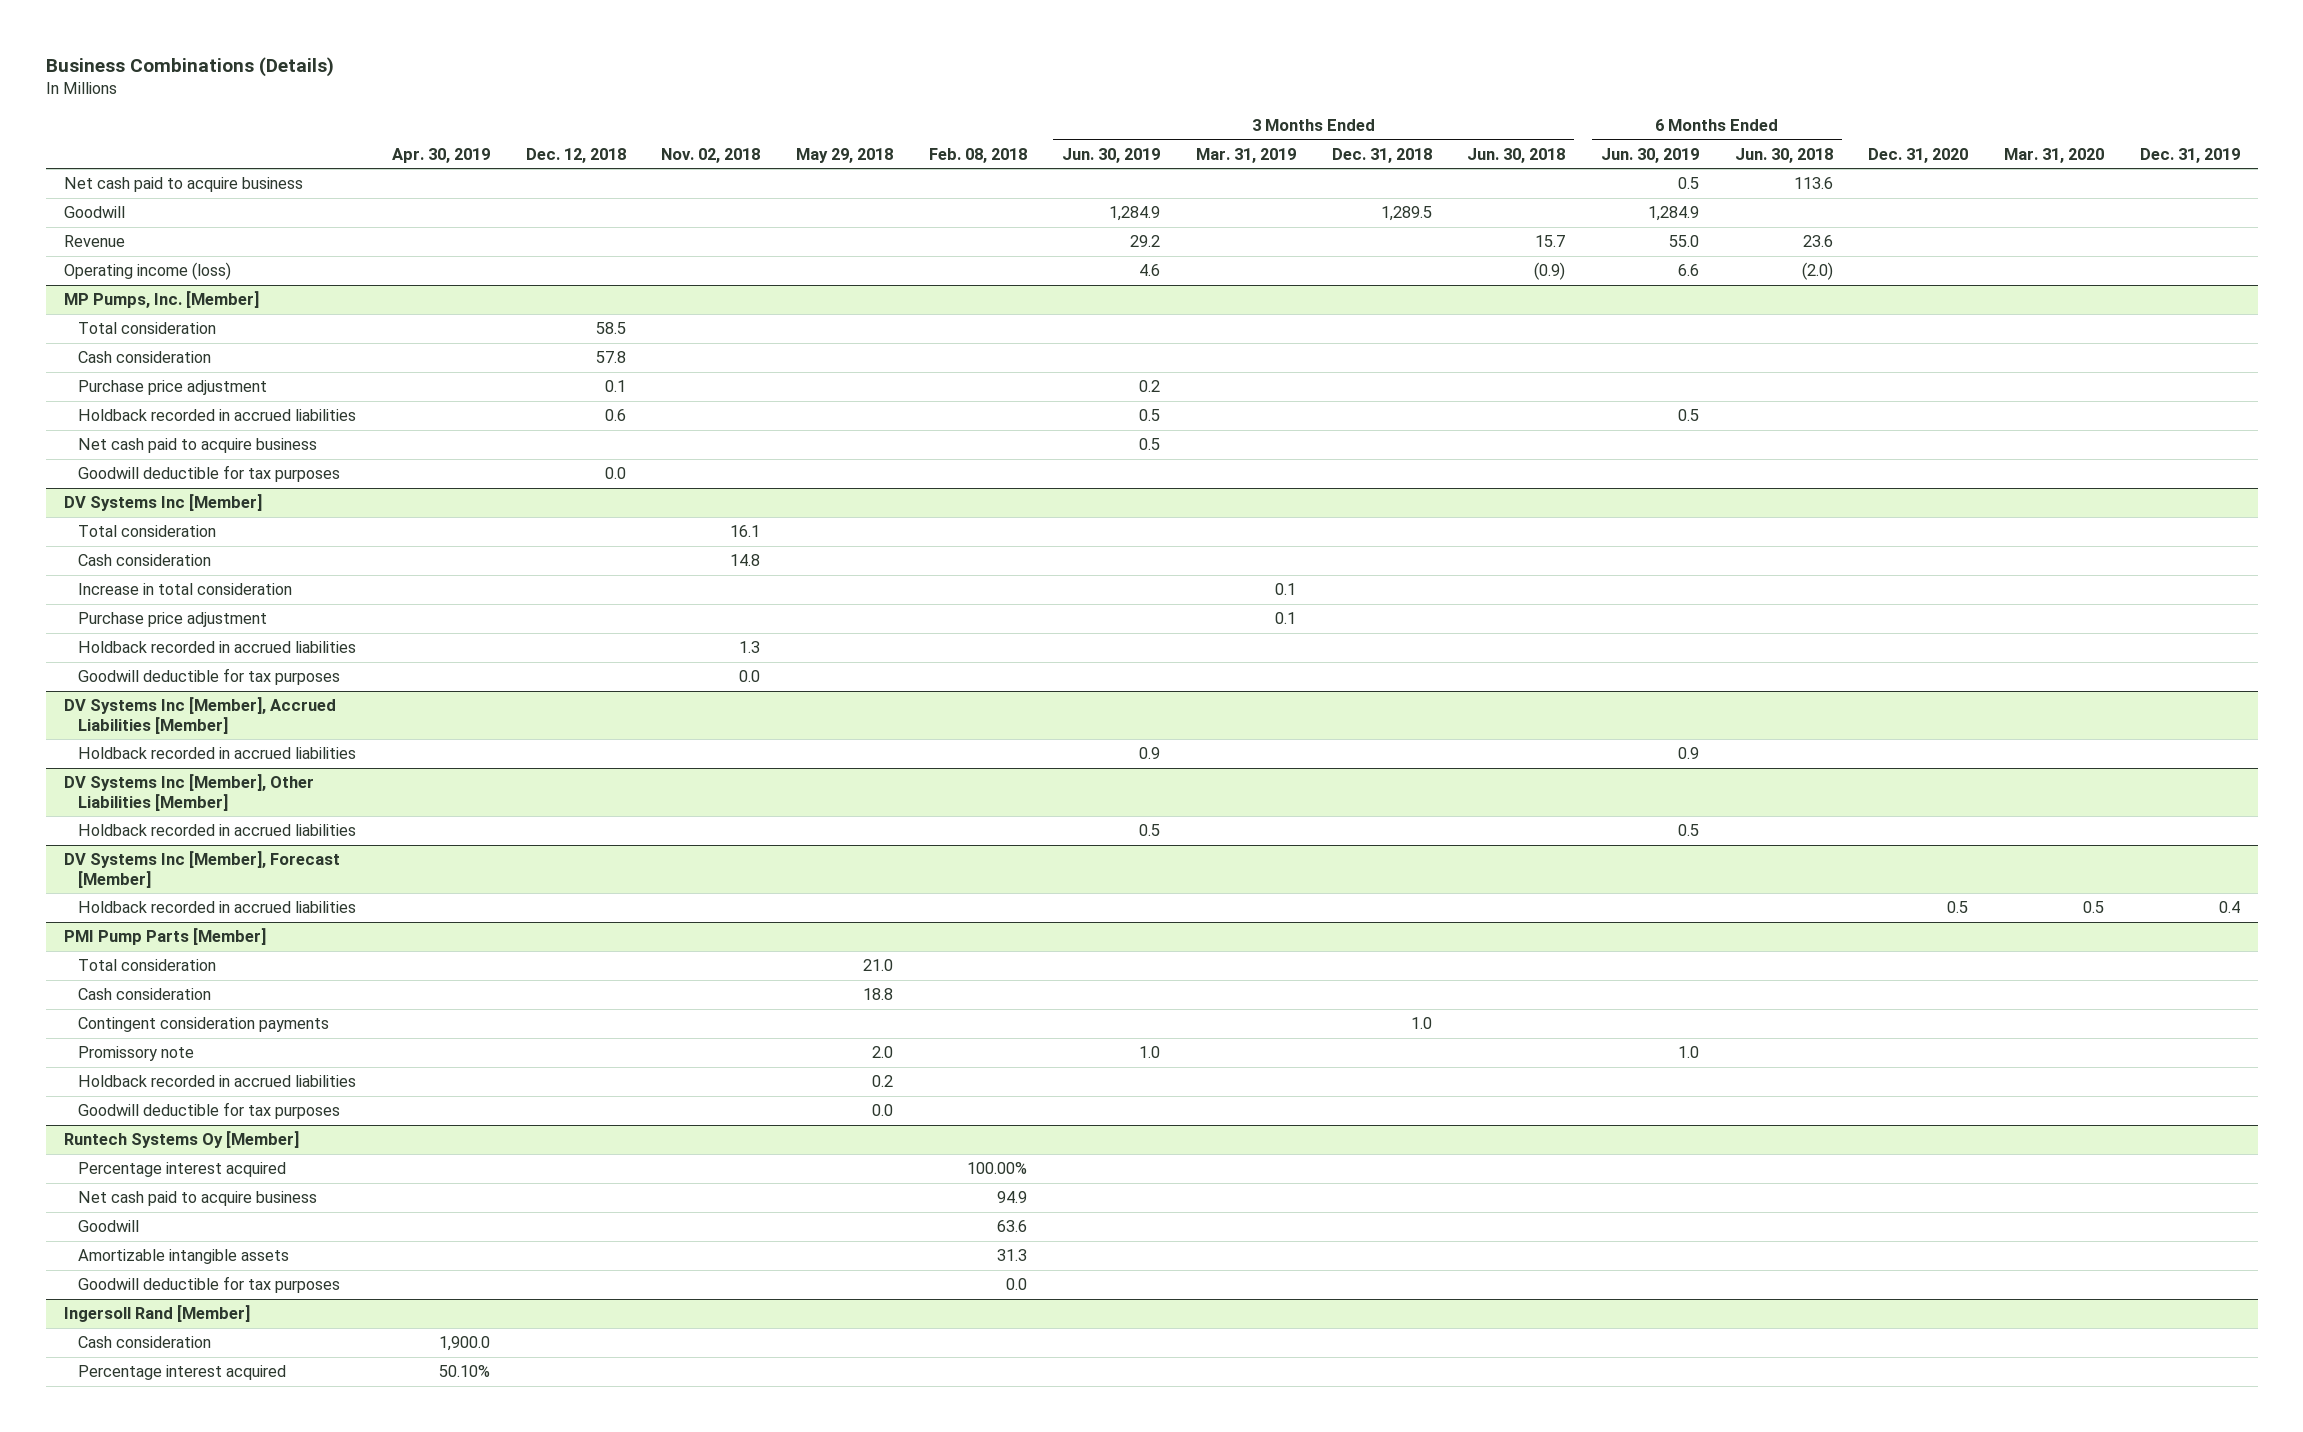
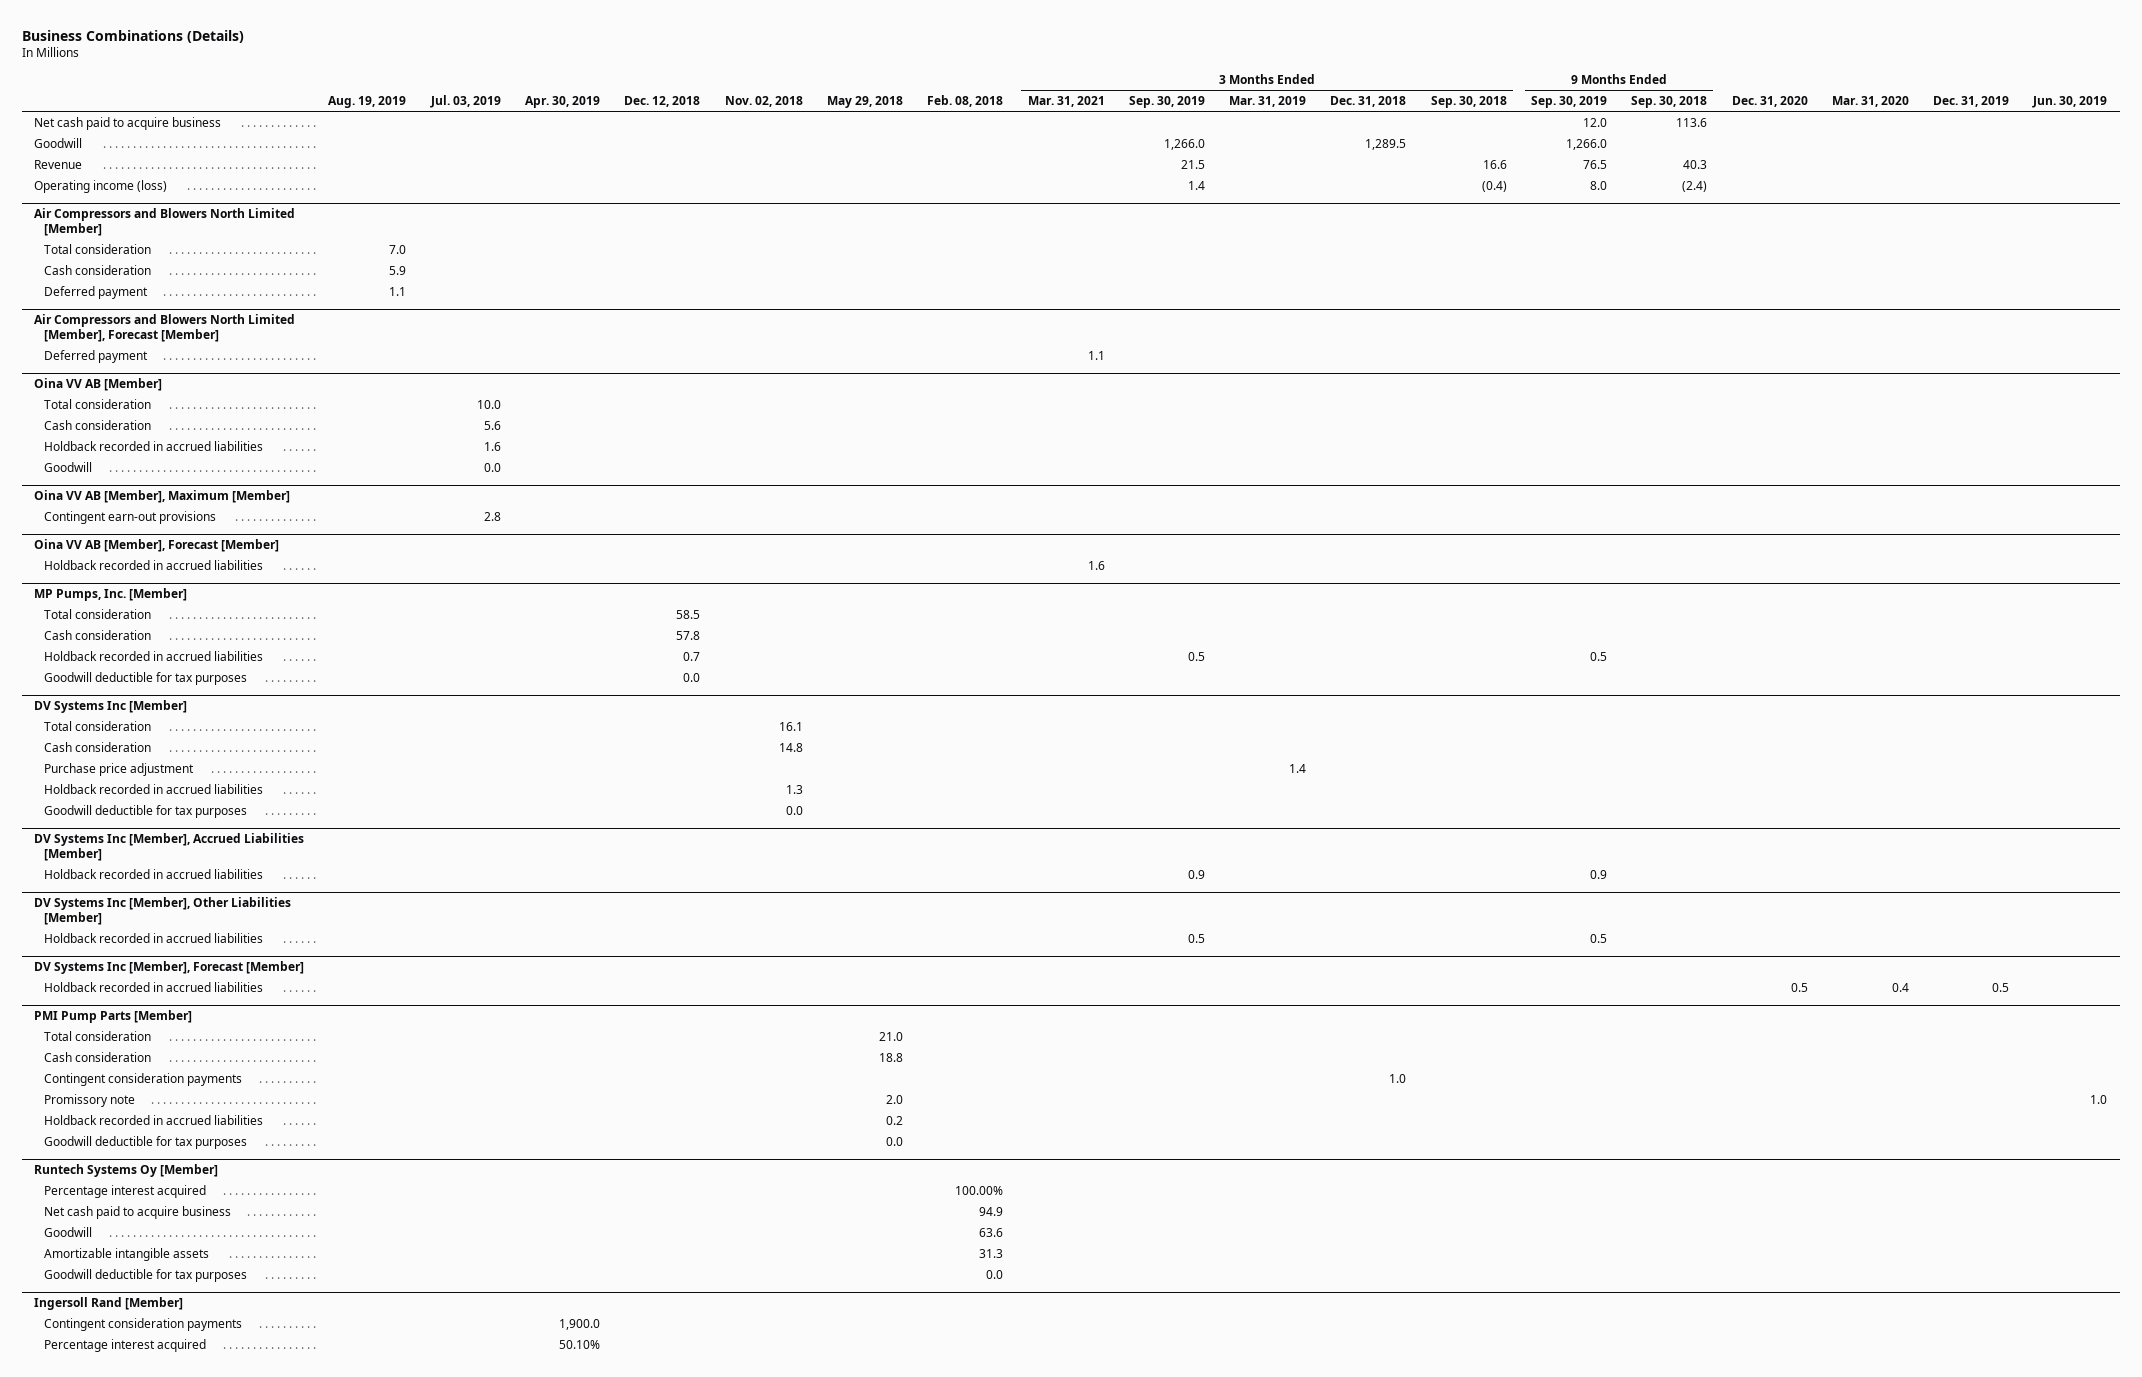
- | Apr. 30, 2019 | Dec. 12, 2018 | Nov. 02, 2018 | May 29, 2018 | Feb. 08, 2018 | 3 Months Ended Jun. 30, 2019 | 3 Months Ended Mar. 31, 2019 | 3 Months Ended Dec. 31, 2018 | 3 Months Ended Jun. 30, 2018 | 6 Months Ended Jun. 30, 2019 | 6 Months Ended Jun. 30, 2018 | Dec. 31, 2020 | Mar. 31, 2020 | Dec. 31, 2019
+ | Aug. 19, 2019 | Jul. 03, 2019 | Apr. 30, 2019 | Dec. 12, 2018 | Nov. 02, 2018 | May 29, 2018 | Feb. 08, 2018 | 3 Months Ended Mar. 31, 2021 | 3 Months Ended Sep. 30, 2019 | 3 Months Ended Mar. 31, 2019 | 3 Months Ended Dec. 31, 2018 | 3 Months Ended Sep. 30, 2018 | 9 Months Ended Sep. 30, 2019 | 9 Months Ended Sep. 30, 2018 | Dec. 31, 2020 | Mar. 31, 2020 | Dec. 31, 2019 | Jun. 30, 2019
+ Air Compressors and Blowers North Limited [Member]
+ Total consideration | 7.0 | | | | | | | | | | | | | | | | |
+ Cash consideration | 5.9 | | | | | | | | | | | | | | | | |
+ Deferred payment | 1.1 | | | | | | | | | | | | | | | | |
+ Air Compressors and Blowers North Limited [Member], Forecast [Member]
+ Deferred payment | | | | | | | | 1.1 | | | | | | | | | |
+ Oina VV AB [Member]
+ Total consideration | | 10.0 | | | | | | | | | | | | | | | |
+ Cash consideration | | 5.6 | | | | | | | | | | | | | | | |
+ Holdback recorded in accrued liabilities | | 1.6 | | | | | | | | | | | | | | | |
+ Goodwill | | 0.0 | | | | | | | | | | | | | | | |
+ Oina VV AB [Member], Maximum [Member]
+ Contingent earn-out provisions | | 2.8 | | | | | | | | | | | | | | | |
+ Oina VV AB [Member], Forecast [Member]
+ Holdback recorded in accrued liabilities | | | | | | | | 1.6 | | | | | | | | | |
@ MP Pumps, Inc. [Member]
- Purchase price adjustment | | 0.1 | | | | 0.2 | | | | | | | |
- Holdback recorded in accrued liabilities | | 0.6 | | | | 0.5 | | | | 0.5 | | | |
- Net cash paid to acquire business | | | | | | 0.5 | | | | | | | |
+ Holdback recorded in accrued liabilities | | | | 0.7 | | | | | 0.5 | | | | 0.5 | | | | |
@ DV Systems Inc [Member]
- Increase in total consideration | | | | | | | 0.1 | | | | | | |
- Purchase price adjustment | | | | | | | 0.1 | | | | | | |
+ Purchase price adjustment | | | | | | | | | | 1.4 | | | | | | | |
@ DV Systems Inc [Member], Forecast [Member]
- Holdback recorded in accrued liabilities | | | | | | | | | | | | 0.5 | 0.5 | 0.4
+ Holdback recorded in accrued liabilities | | | | | | | | | | | | | | | 0.5 | 0.4 | 0.5 |
@ Ingersoll Rand [Member]
- Cash consideration | 1,900.0 | | | | | | | | | | | | |
+ Contingent consideration payments | | | 1,900.0 | | | | | | | | | | | | | | |

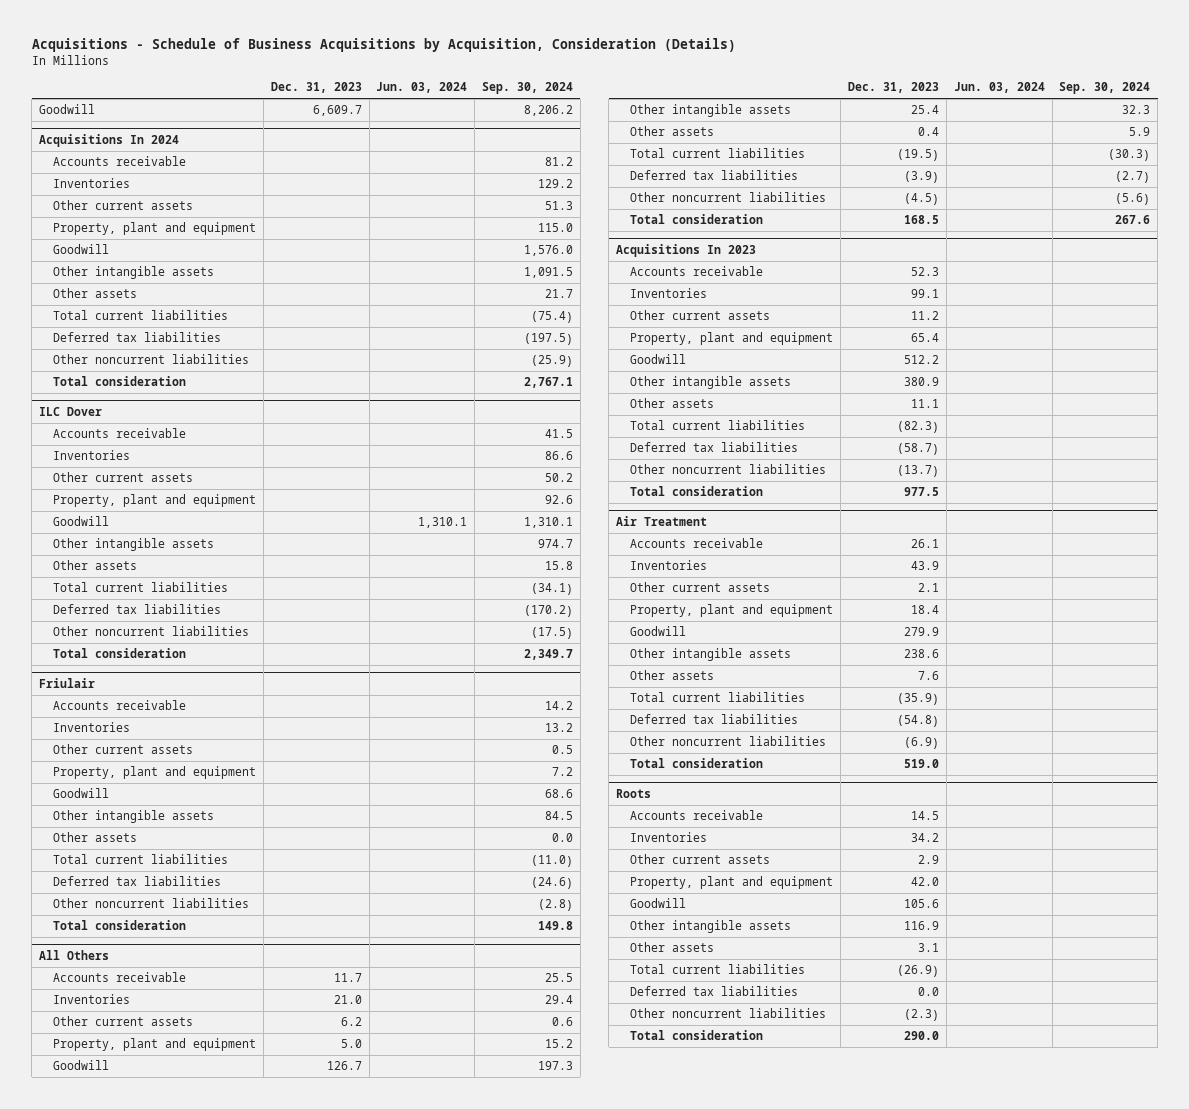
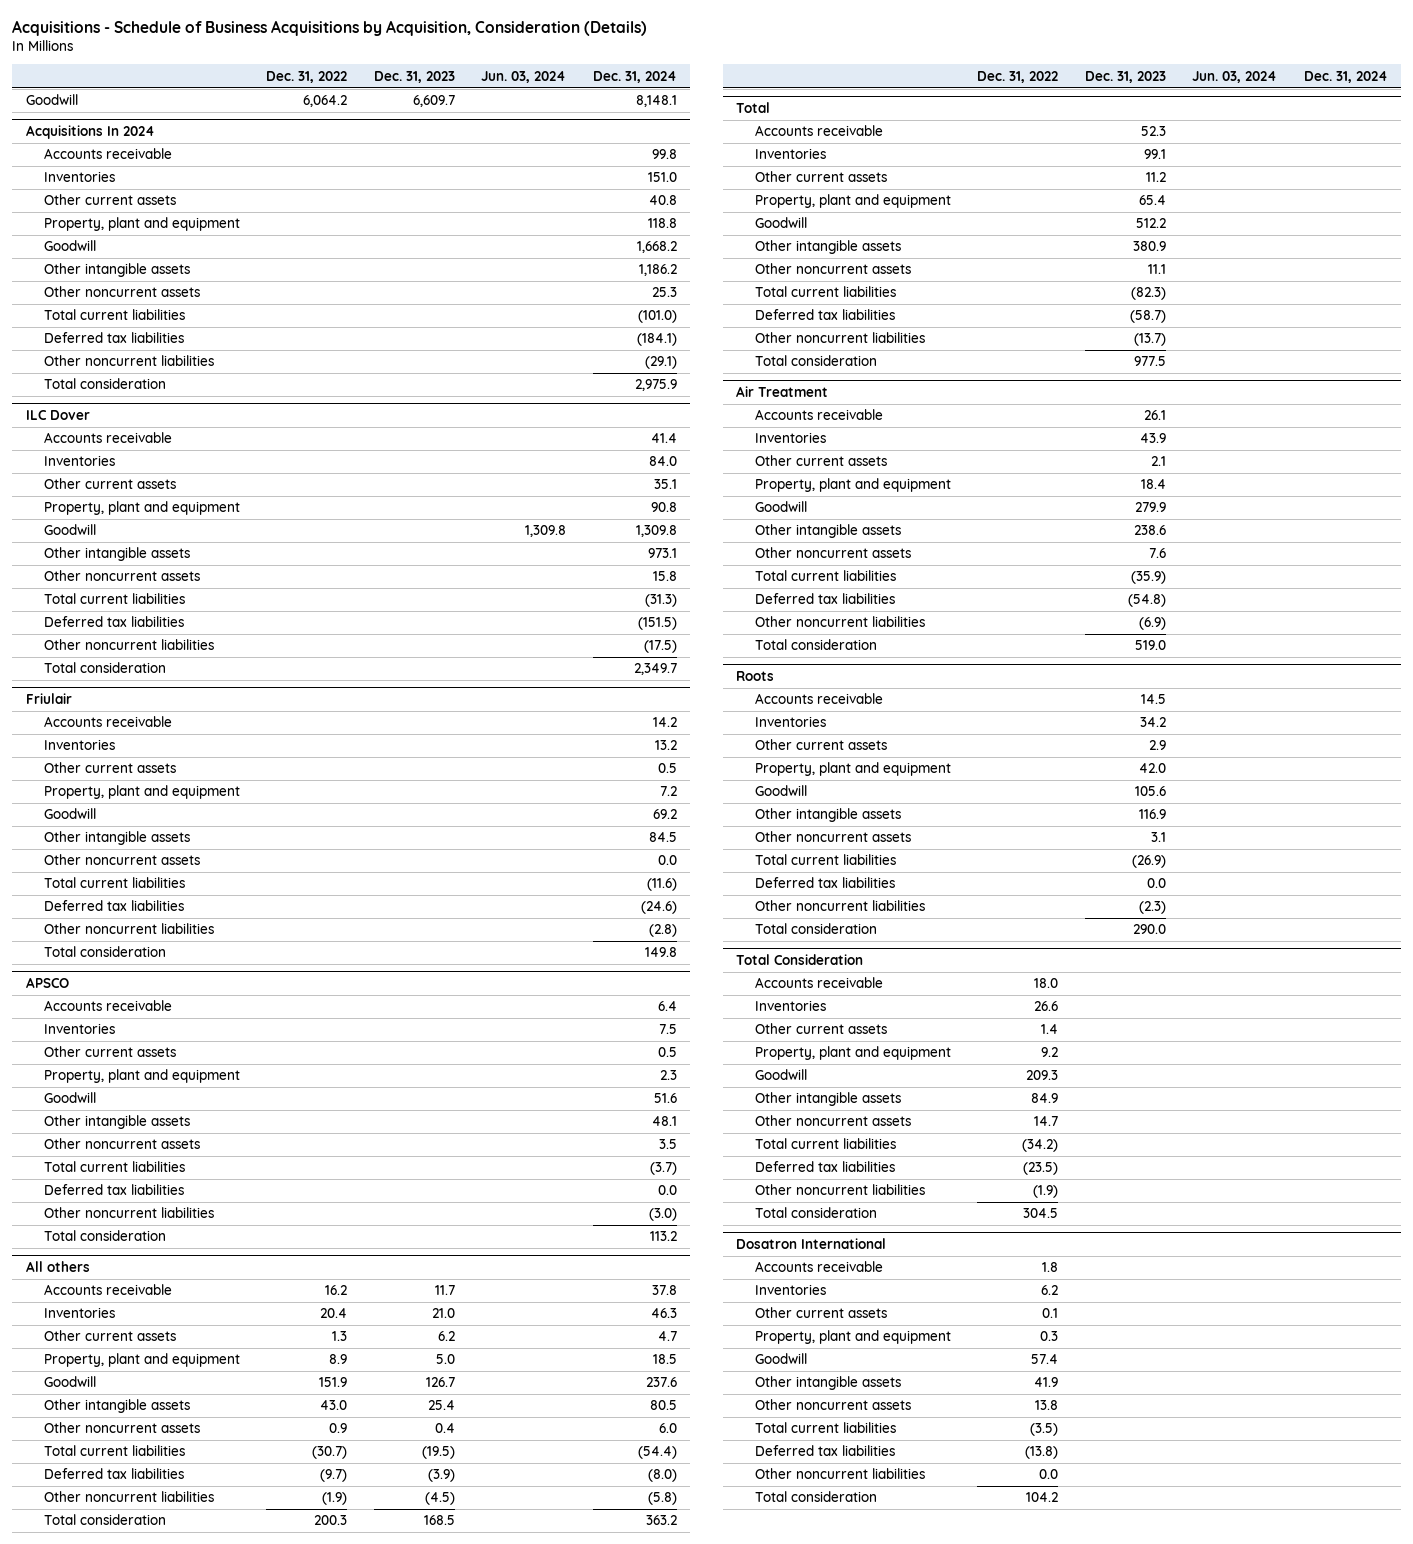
- | Dec. 31, 2023 | Jun. 03, 2024 | Sep. 30, 2024
+ | Dec. 31, 2022 | Dec. 31, 2023 | Jun. 03, 2024 | Dec. 31, 2024
@ Acquisitions In 2024
- Other assets | | | 21.7
+ Other noncurrent assets | | | | 25.3
@ ILC Dover
- Goodwill | | 1,310.1 | 1,310.1
+ Goodwill | | | 1,309.8 | 1,309.8
- Other assets | | | 15.8
+ Other noncurrent assets | | | | 15.8
@ Friulair
- Other assets | | | 0.0
+ Other noncurrent assets | | | | 0.0
- All Others
+ APSCO
+ Accounts receivable | | | | 6.4
+ Inventories | | | | 7.5
+ Other current assets | | | | 0.5
+ Property, plant and equipment | | | | 2.3
+ Goodwill | | | | 51.6
+ Other intangible assets | | | | 48.1
+ Other noncurrent assets | | | | 3.5
+ Total current liabilities | | | | (3.7)
+ Deferred tax liabilities | | | | 0.0
+ Other noncurrent liabilities | | | | (3.0)
+ Total consideration | | | | 113.2
+ All others
- Other assets | 0.4 | | 5.9
+ Other noncurrent assets | 0.9 | 0.4 | | 6.0
- Acquisitions In 2023
+ Total
- Other assets | 11.1 | |
+ Other noncurrent assets | | 11.1 | |
@ Air Treatment
- Other assets | 7.6 | |
+ Other noncurrent assets | | 7.6 | |
@ Roots
- Other assets | 3.1 | |
+ Other noncurrent assets | | 3.1 | |
+ Total Consideration
+ Accounts receivable | 18.0 | | |
+ Inventories | 26.6 | | |
+ Other current assets | 1.4 | | |
+ Property, plant and equipment | 9.2 | | |
+ Goodwill | 209.3 | | |
+ Other intangible assets | 84.9 | | |
+ Other noncurrent assets | 14.7 | | |
+ Total current liabilities | (34.2) | | |
+ Deferred tax liabilities | (23.5) | | |
+ Other noncurrent liabilities | (1.9) | | |
+ Total consideration | 304.5 | | |
+ Dosatron International
+ Accounts receivable | 1.8 | | |
+ Inventories | 6.2 | | |
+ Other current assets | 0.1 | | |
+ Property, plant and equipment | 0.3 | | |
+ Goodwill | 57.4 | | |
+ Other intangible assets | 41.9 | | |
+ Other noncurrent assets | 13.8 | | |
+ Total current liabilities | (3.5) | | |
+ Deferred tax liabilities | (13.8) | | |
+ Other noncurrent liabilities | 0.0 | | |
+ Total consideration | 104.2 | | |

